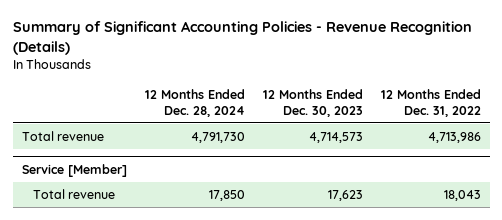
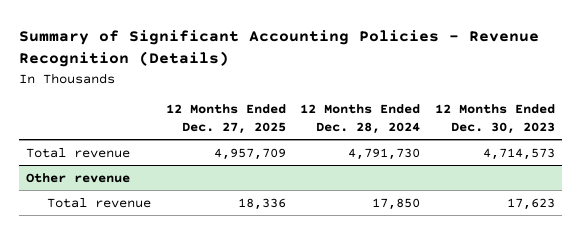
- | 12 Months Ended Dec. 28, 2024 | 12 Months Ended Dec. 30, 2023 | 12 Months Ended Dec. 31, 2022
+ | 12 Months Ended Dec. 27, 2025 | 12 Months Ended Dec. 28, 2024 | 12 Months Ended Dec. 30, 2023
- Service [Member]
+ Other revenue

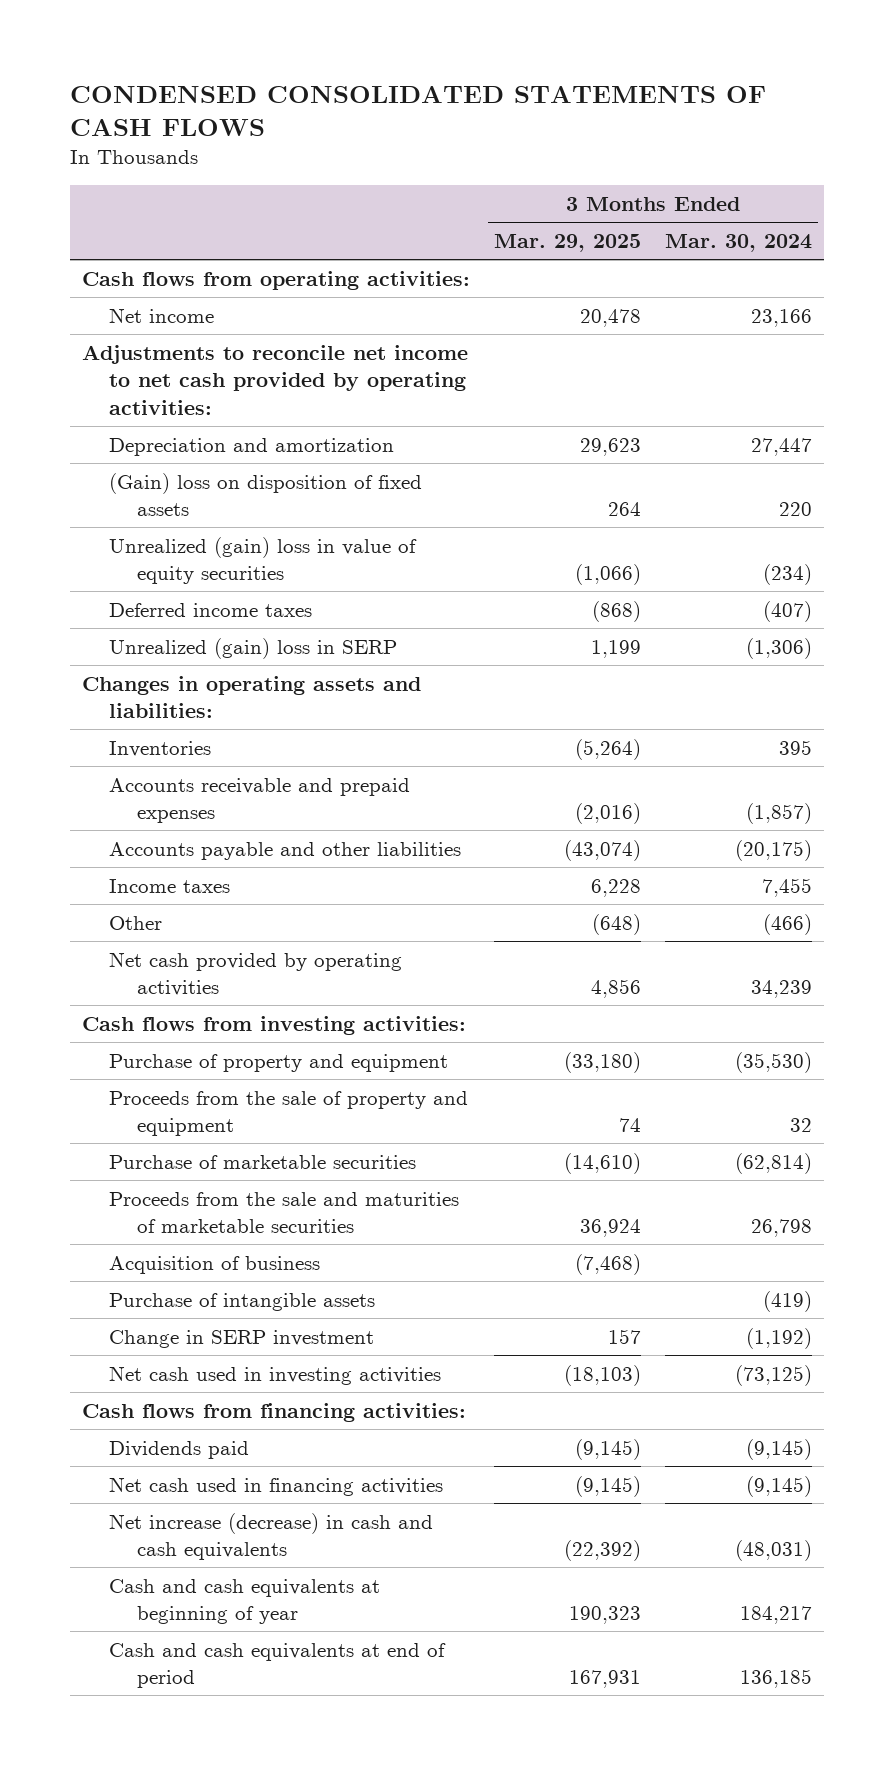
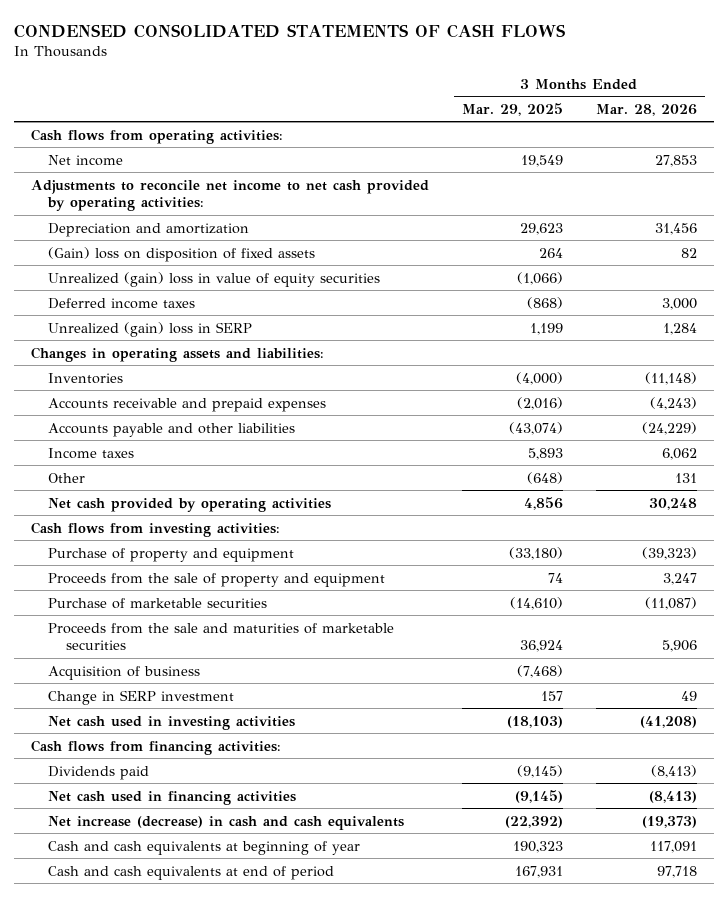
- | 3 Months Ended Mar. 29, 2025 | 3 Months Ended Mar. 30, 2024
+ | 3 Months Ended Mar. 29, 2025 | 3 Months Ended Mar. 28, 2026
- Net income | 20,478 | 23,166
+ Net income | 19,549 | 27,853
- Inventories | (5,264) | 395
+ Inventories | (4,000) | (11,148)
- Income taxes | 6,228 | 7,455
+ Income taxes | 5,893 | 6,062
- Purchase of intangible assets | | (419)

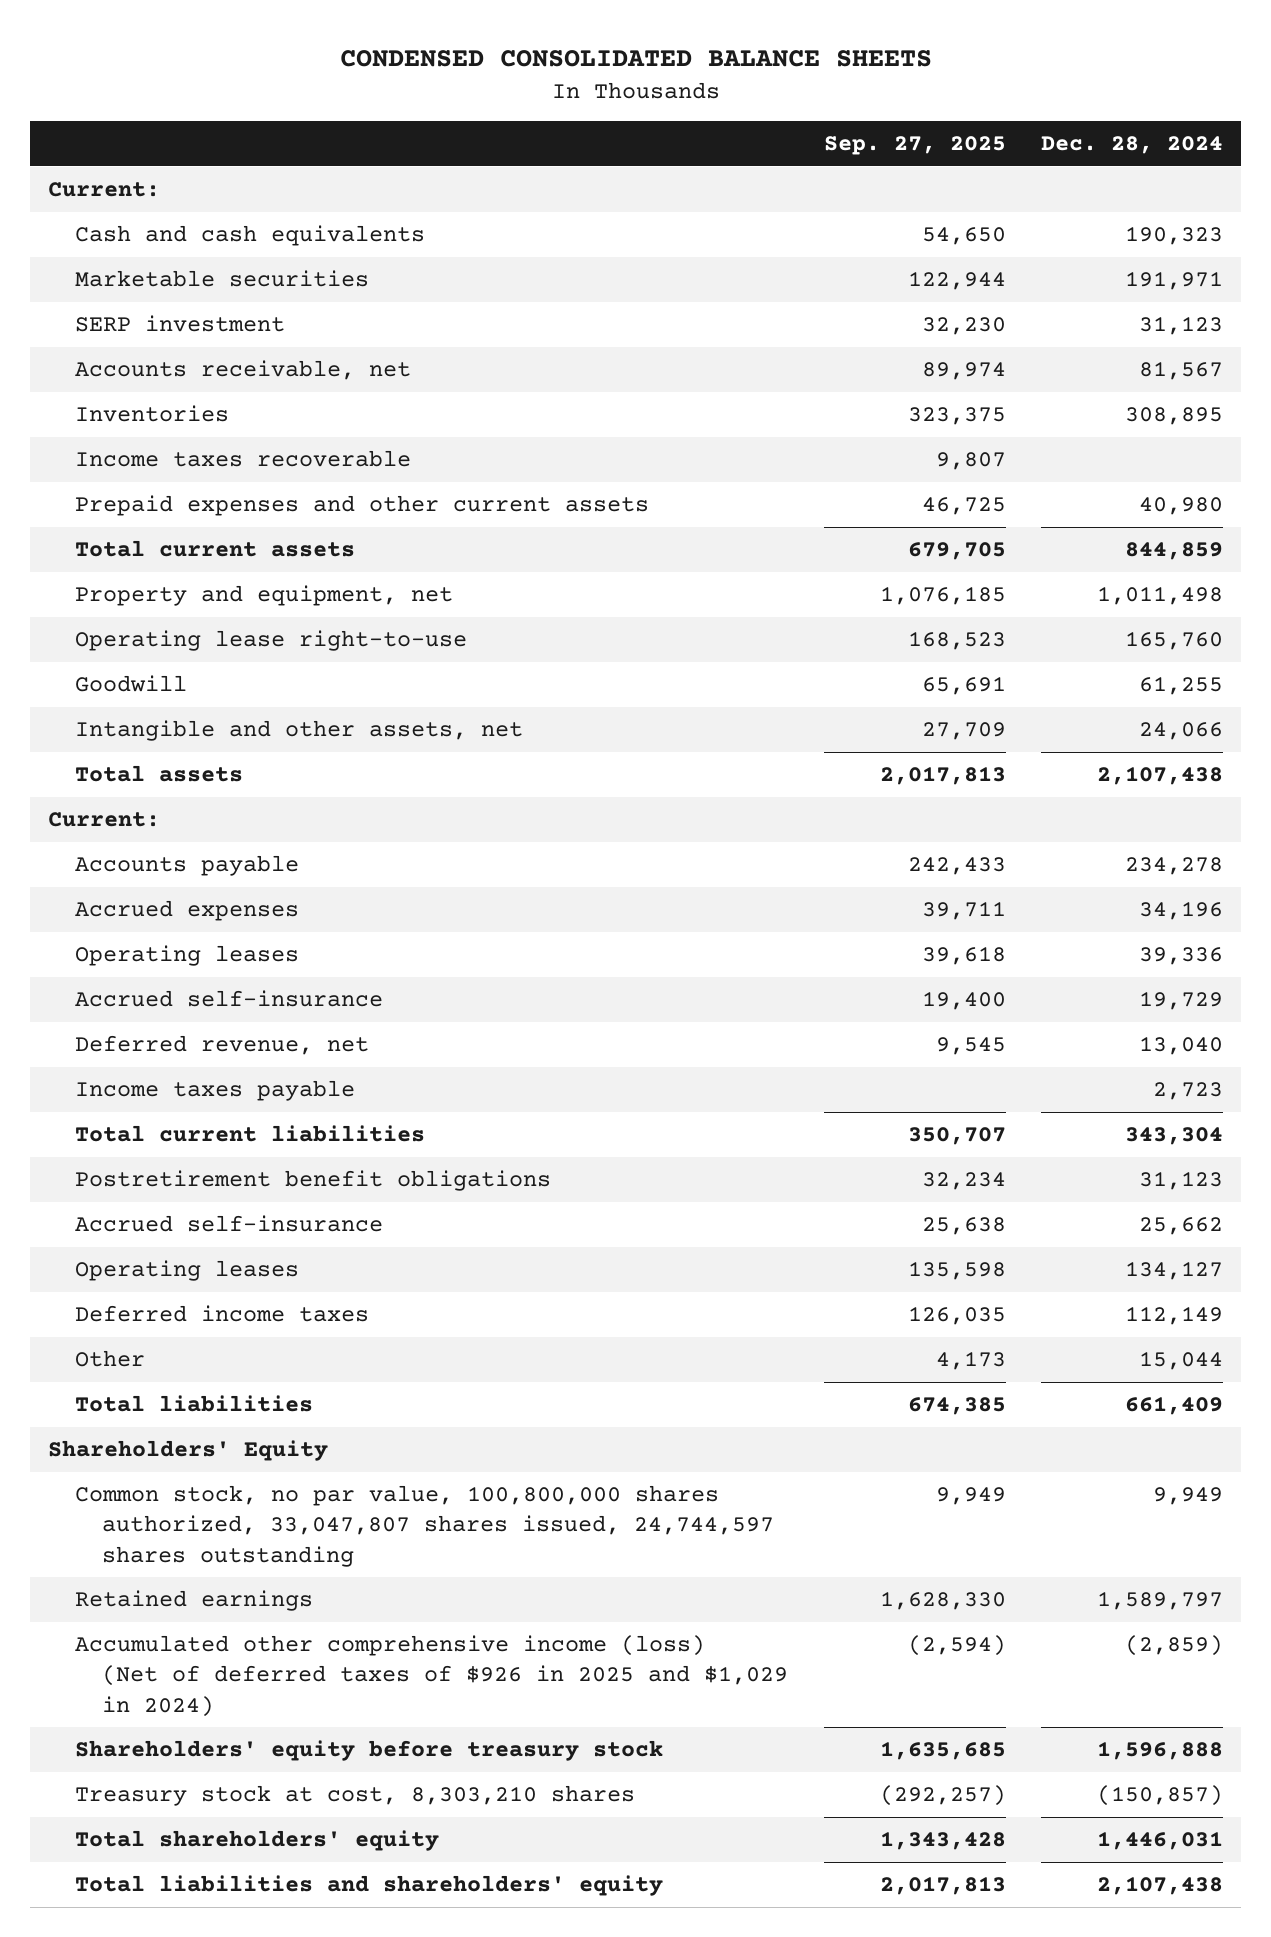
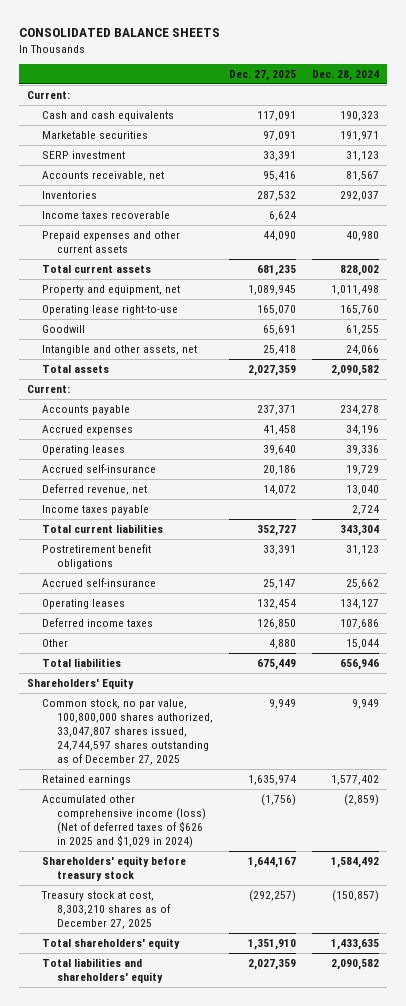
- CONDENSED CONSOLIDATED BALANCE SHEETS
+ CONSOLIDATED BALANCE SHEETS
- | Sep. 27, 2025 | Dec. 28, 2024
+ | Dec. 27, 2025 | Dec. 28, 2024
- Inventories | 323,375 | 308,895
+ Inventories | 287,532 | 292,037
- Total current assets | 679,705 | 844,859
+ Total current assets | 681,235 | 828,002
- Total assets | 2,017,813 | 2,107,438
+ Total assets | 2,027,359 | 2,090,582
- Income taxes payable | | 2,723
+ Income taxes payable | | 2,724
- Deferred income taxes | 126,035 | 112,149
+ Deferred income taxes | 126,850 | 107,686
- Total liabilities | 674,385 | 661,409
+ Total liabilities | 675,449 | 656,946
- Common stock, no par value, 100,800,000 shares authorized, 33,047,807 shares issued, 24,744,597 shares outstanding | 9,949 | 9,949
- Retained earnings | 1,628,330 | 1,589,797
- Accumulated other comprehensive income (loss) (Net of deferred taxes of $926 in 2025 and $1,029 in 2024) | (2,594) | (2,859)
- Shareholders' equity before treasury stock | 1,635,685 | 1,596,888
- Treasury stock at cost, 8,303,210 shares | (292,257) | (150,857)
- Total shareholders' equity | 1,343,428 | 1,446,031
- Total liabilities and shareholders' equity | 2,017,813 | 2,107,438
+ Common stock, no par value, 100,800,000 shares authorized, 33,047,807 shares issued, 24,744,597 shares outstanding as of December 27, 2025 | 9,949 | 9,949
+ Retained earnings | 1,635,974 | 1,577,402
+ Accumulated other comprehensive income (loss) (Net of deferred taxes of $626 in 2025 and $1,029 in 2024) | (1,756) | (2,859)
+ Shareholders' equity before treasury stock | 1,644,167 | 1,584,492
+ Treasury stock at cost, 8,303,210 shares as of December 27, 2025 | (292,257) | (150,857)
+ Total shareholders' equity | 1,351,910 | 1,433,635
+ Total liabilities and shareholders' equity | 2,027,359 | 2,090,582

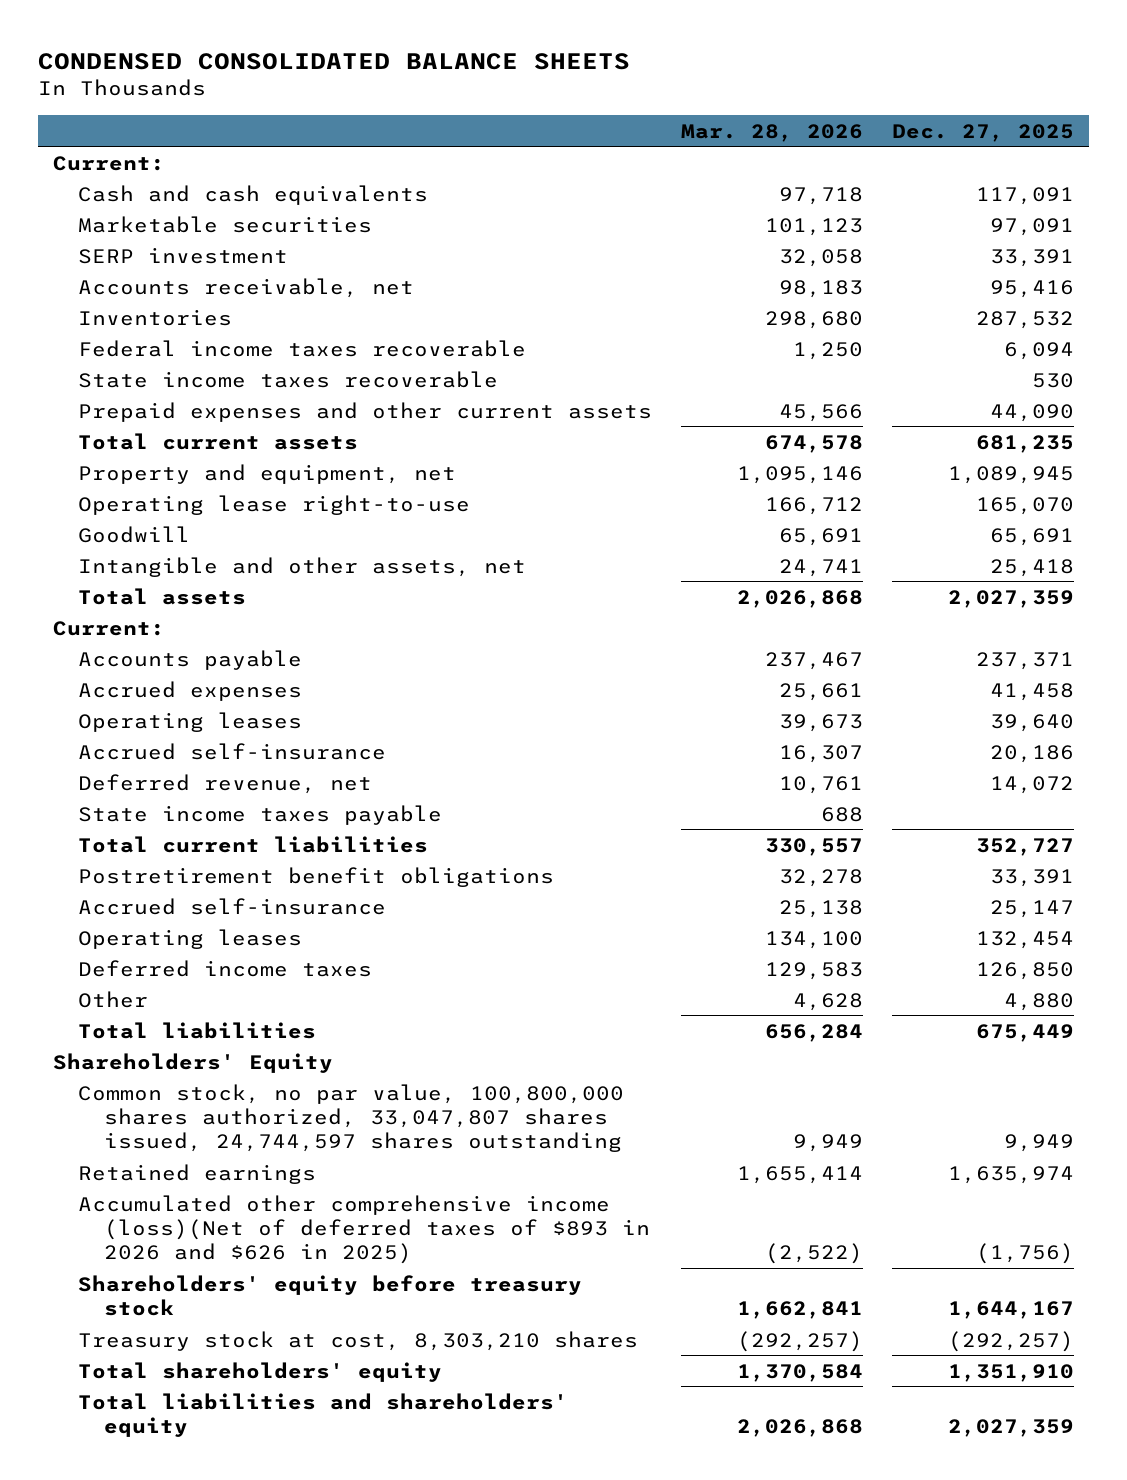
- CONSOLIDATED BALANCE SHEETS
+ CONDENSED CONSOLIDATED BALANCE SHEETS
- | Dec. 27, 2025 | Dec. 28, 2024
+ | Mar. 28, 2026 | Dec. 27, 2025
- Income taxes recoverable | 6,624 |
+ Federal income taxes recoverable | 1,250 | 6,094
+ State income taxes recoverable | | 530
- Income taxes payable | | 2,724
+ State income taxes payable | 688 |
- Common stock, no par value, 100,800,000 shares authorized, 33,047,807 shares issued, 24,744,597 shares outstanding as of December 27, 2025 | 9,949 | 9,949
+ Common stock, no par value, 100,800,000 shares authorized, 33,047,807 shares issued, 24,744,597 shares outstanding | 9,949 | 9,949
- Accumulated other comprehensive income (loss) (Net of deferred taxes of $626 in 2025 and $1,029 in 2024) | (1,756) | (2,859)
+ Accumulated other comprehensive income (loss)(Net of deferred taxes of $893 in 2026 and $626 in 2025) | (2,522) | (1,756)
- Treasury stock at cost, 8,303,210 shares as of December 27, 2025 | (292,257) | (150,857)
+ Treasury stock at cost, 8,303,210 shares | (292,257) | (292,257)

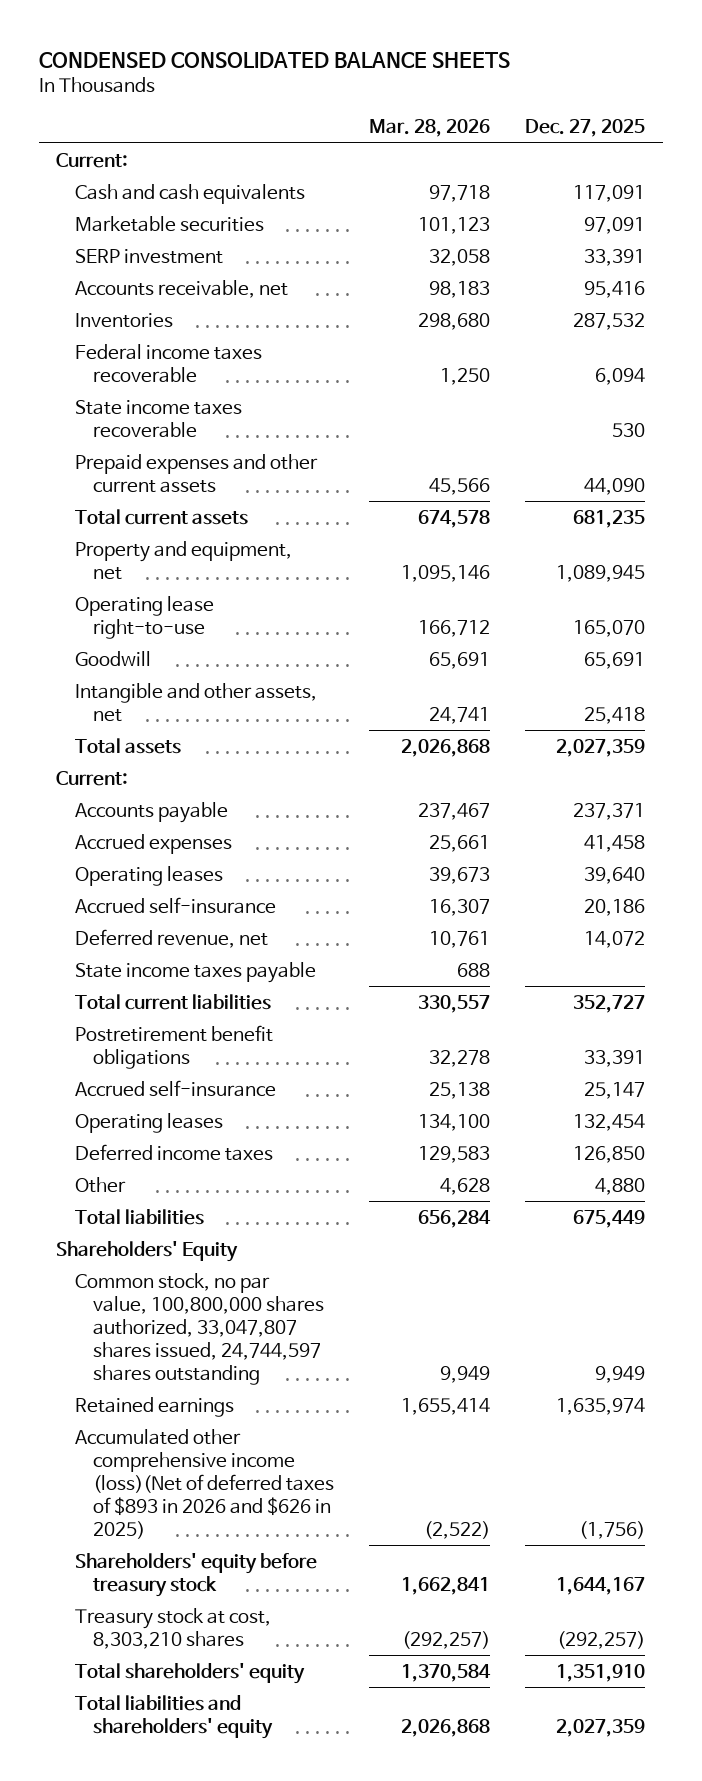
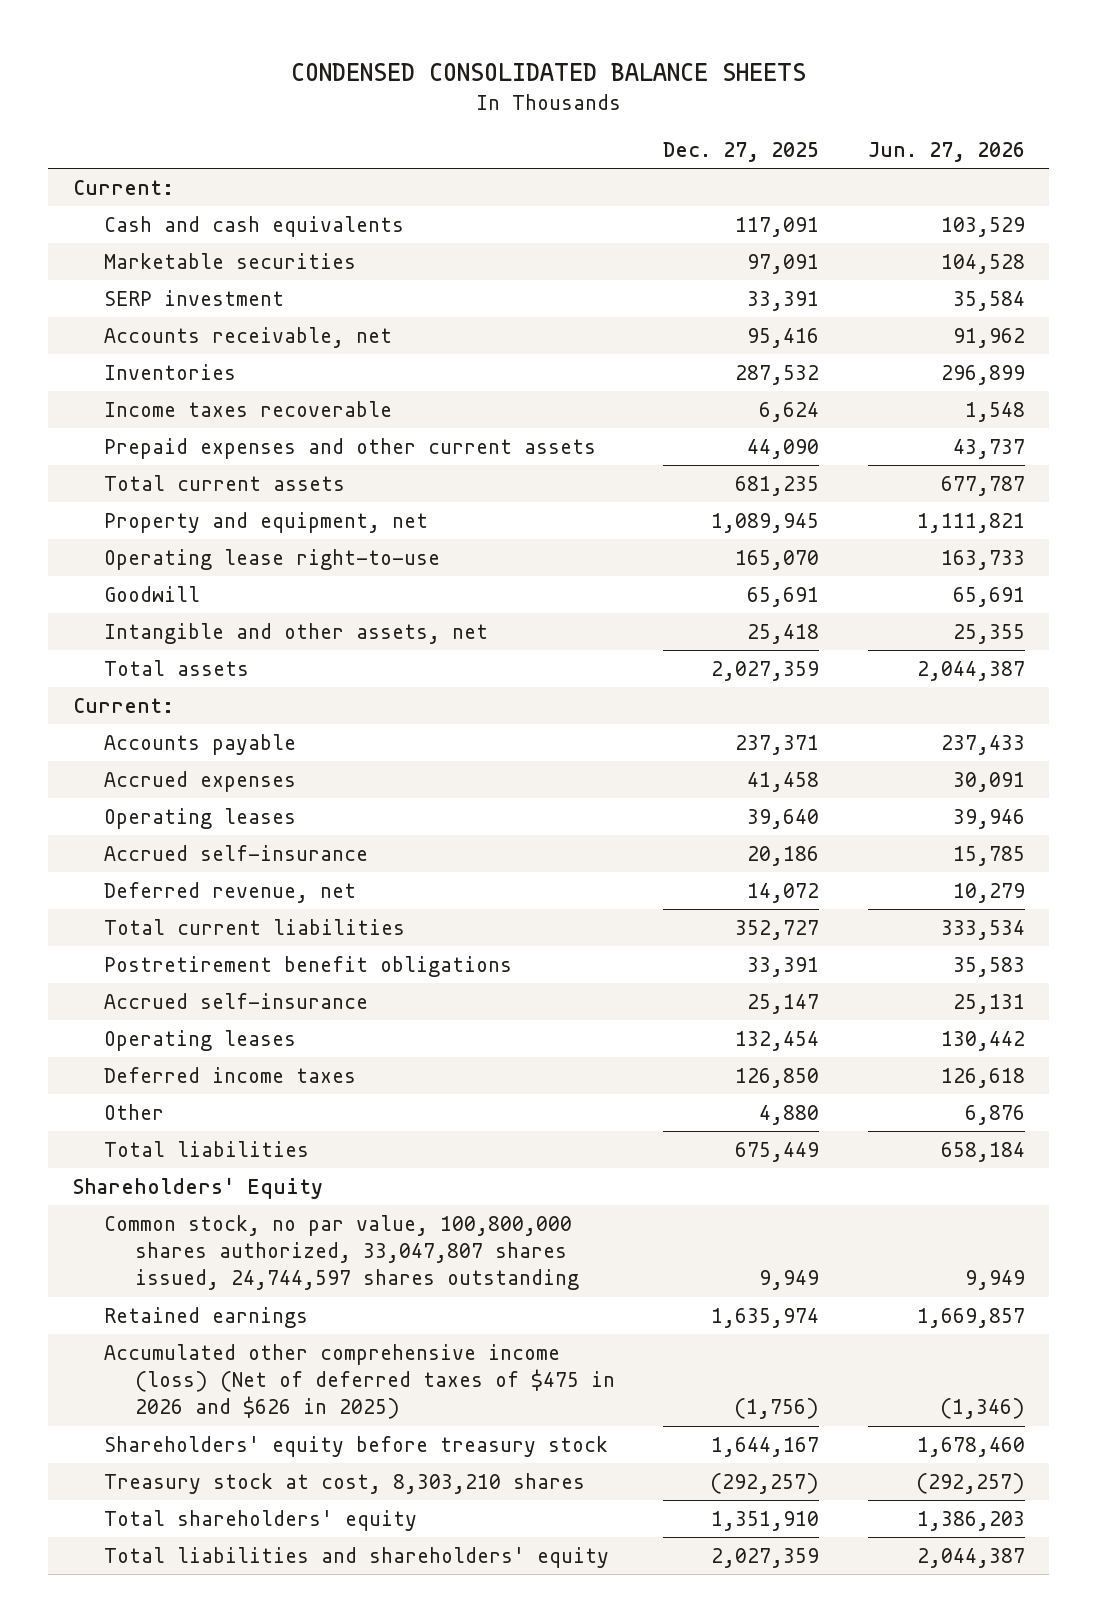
- | Mar. 28, 2026 | Dec. 27, 2025
+ | Dec. 27, 2025 | Jun. 27, 2026
- Federal income taxes recoverable | 1,250 | 6,094
- State income taxes recoverable | | 530
+ Income taxes recoverable | 6,624 | 1,548
- State income taxes payable | 688 |
- Accumulated other comprehensive income (loss)(Net of deferred taxes of $893 in 2026 and $626 in 2025) | (2,522) | (1,756)
+ Accumulated other comprehensive income (loss) (Net of deferred taxes of $475 in 2026 and $626 in 2025) | (1,756) | (1,346)

